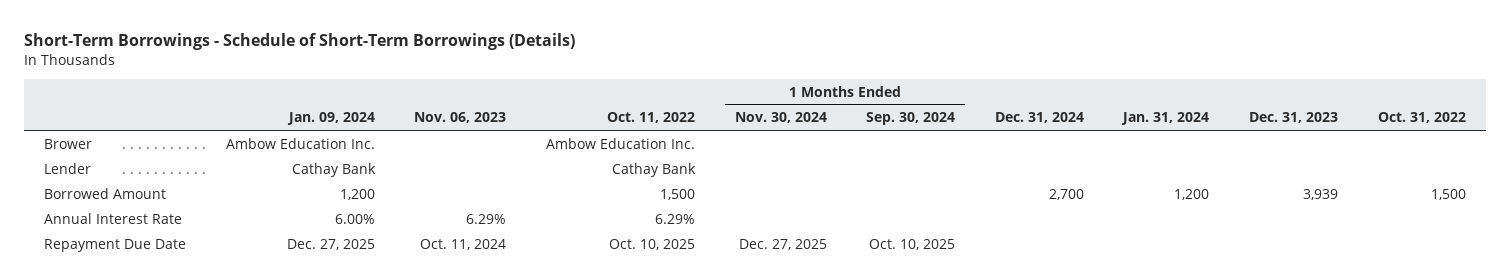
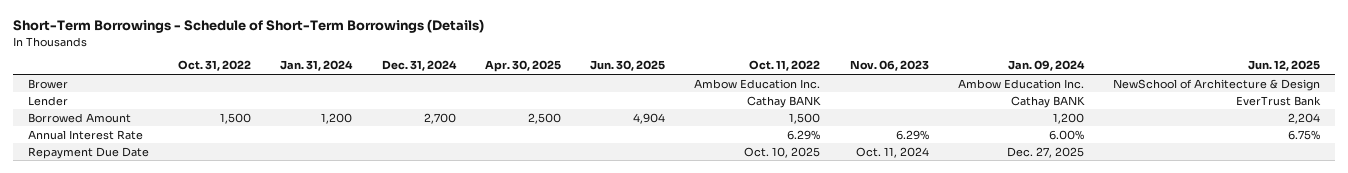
- | Jan. 09, 2024 | Nov. 06, 2023 | Oct. 11, 2022 | 1 Months Ended Nov. 30, 2024 | 1 Months Ended Sep. 30, 2024 | Dec. 31, 2024 | Jan. 31, 2024 | Dec. 31, 2023 | Oct. 31, 2022
+ | Oct. 31, 2022 | Jan. 31, 2024 | Dec. 31, 2024 | Apr. 30, 2025 | Jun. 30, 2025 | Oct. 11, 2022 | Nov. 06, 2023 | Jan. 09, 2024 | Jun. 12, 2025
- Lender | Cathay Bank | | Cathay Bank | | | | | |
+ Lender | | | | | | Cathay BANK | | Cathay BANK | EverTrust Bank

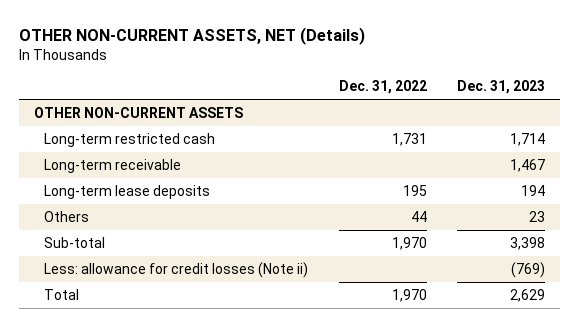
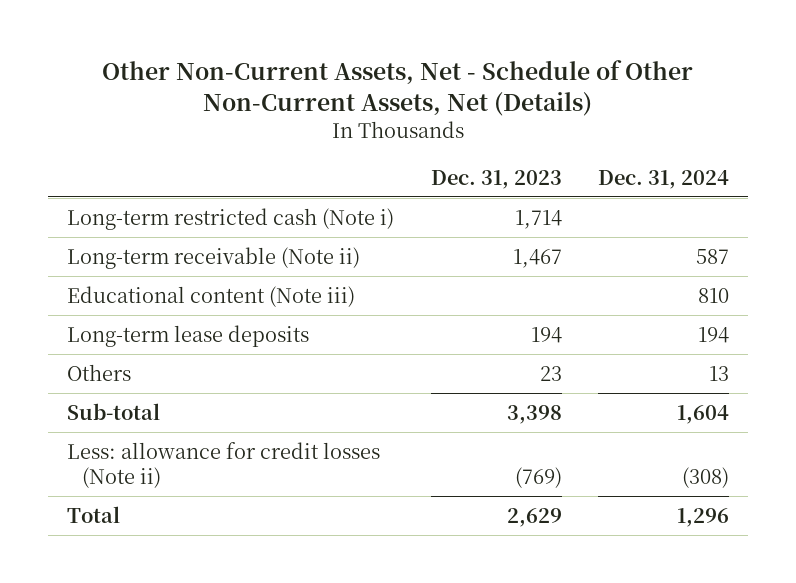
- OTHER NON-CURRENT ASSETS, NET (Details)
+ Other Non-Current Assets, Net - Schedule of Other Non-Current Assets, Net (Details)
- | Dec. 31, 2022 | Dec. 31, 2023
+ | Dec. 31, 2023 | Dec. 31, 2024
- OTHER NON-CURRENT ASSETS
- Long-term restricted cash | 1,731 | 1,714
- Long-term receivable | | 1,467
+ Long-term restricted cash (Note i) | 1,714 |
+ Long-term receivable (Note ii) | 1,467 | 587
+ Educational content (Note iii) | | 810

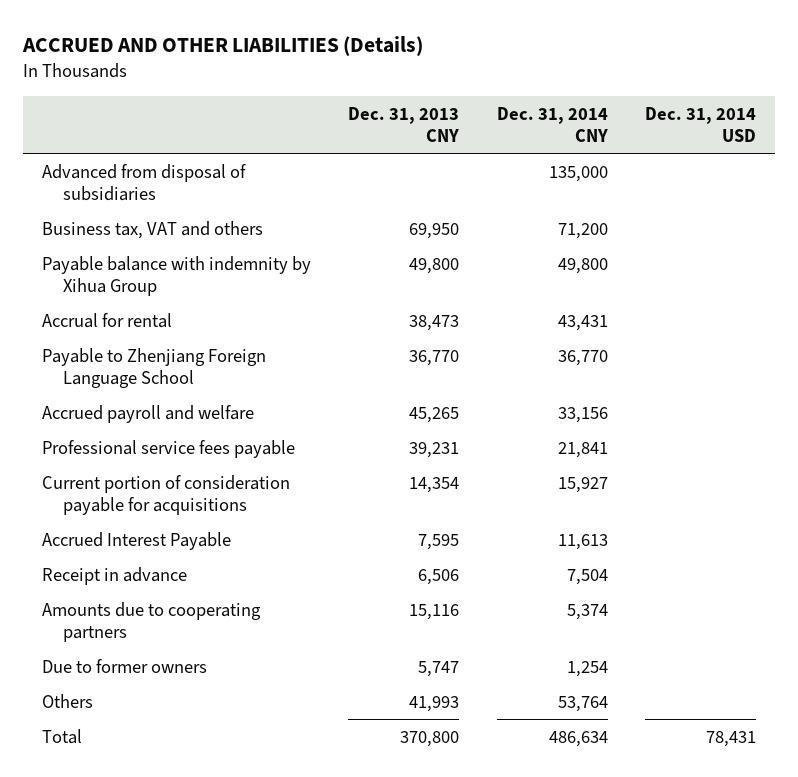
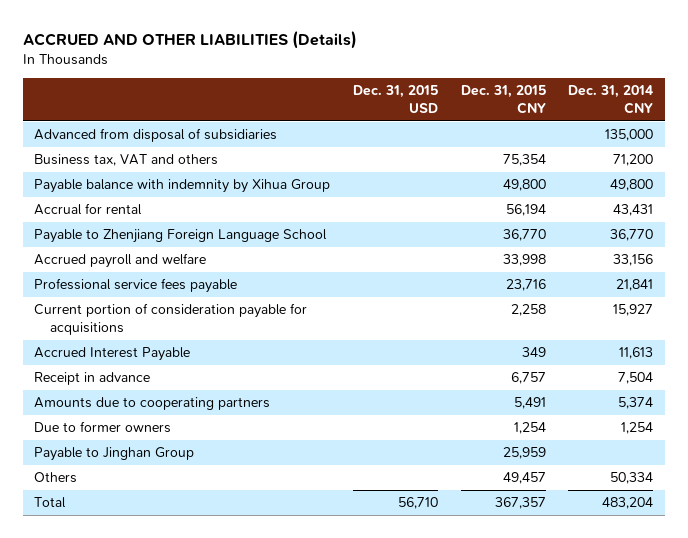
- | Dec. 31, 2013 CNY | Dec. 31, 2014 CNY | Dec. 31, 2014 USD
+ | Dec. 31, 2015 USD | Dec. 31, 2015 CNY | Dec. 31, 2014 CNY
- Others | 41,993 | 53,764 |
- Total | 370,800 | 486,634 | 78,431
+ Payable to Jinghan Group | | 25,959 |
+ Others | | 49,457 | 50,334
+ Total | 56,710 | 367,357 | 483,204

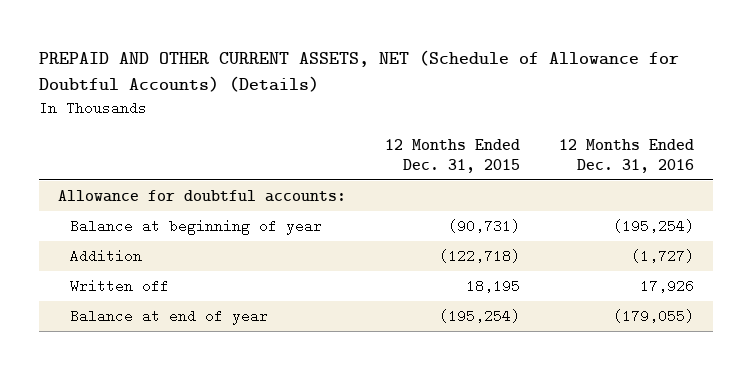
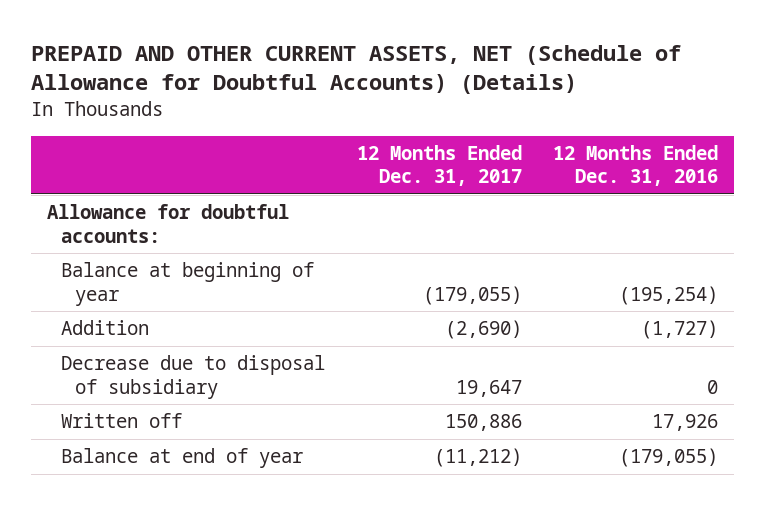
- | 12 Months Ended Dec. 31, 2015 | 12 Months Ended Dec. 31, 2016
+ | 12 Months Ended Dec. 31, 2017 | 12 Months Ended Dec. 31, 2016
+ Decrease due to disposal of subsidiary | 19,647 | 0

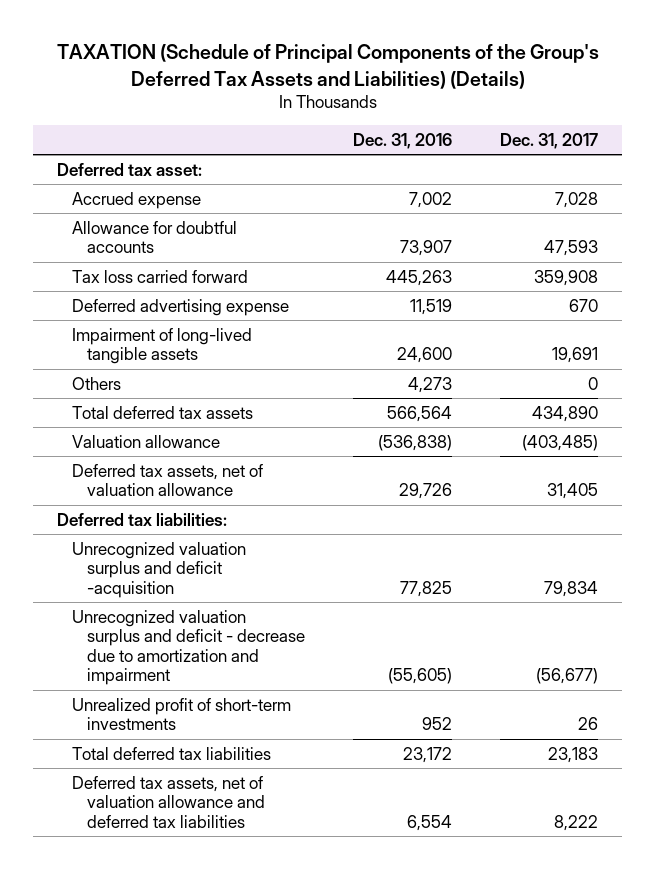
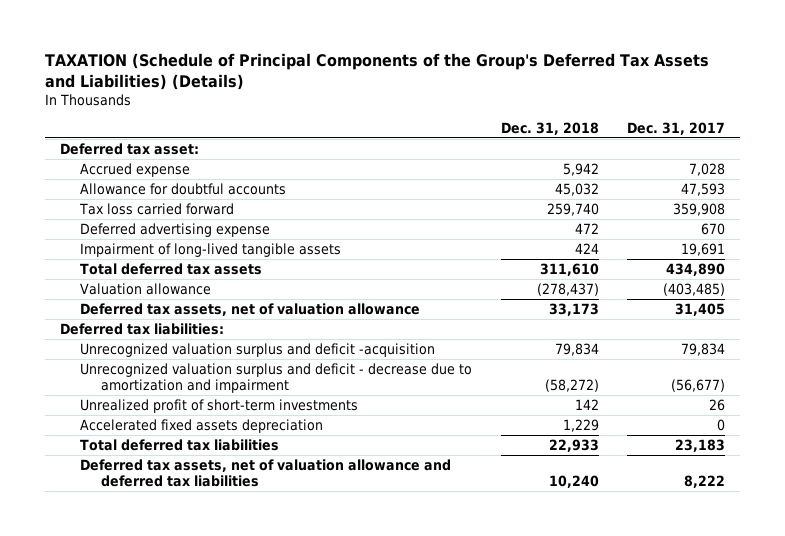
- | Dec. 31, 2016 | Dec. 31, 2017
+ | Dec. 31, 2018 | Dec. 31, 2017
- Others | 4,273 | 0
+ Accelerated fixed assets depreciation | 1,229 | 0

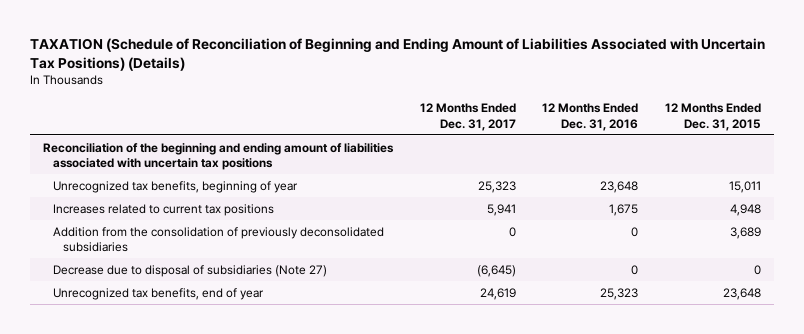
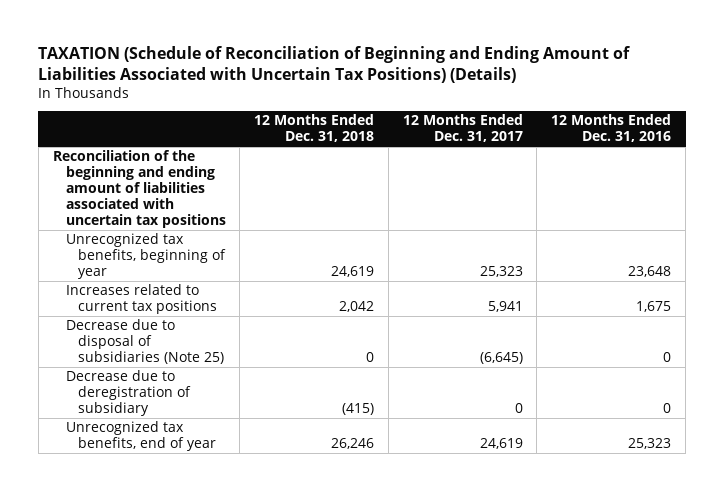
- | 12 Months Ended Dec. 31, 2017 | 12 Months Ended Dec. 31, 2016 | 12 Months Ended Dec. 31, 2015
+ | 12 Months Ended Dec. 31, 2018 | 12 Months Ended Dec. 31, 2017 | 12 Months Ended Dec. 31, 2016
- Addition from the consolidation of previously deconsolidated subsidiaries | 0 | 0 | 3,689
- Decrease due to disposal of subsidiaries (Note 27) | (6,645) | 0 | 0
+ Decrease due to disposal of subsidiaries (Note 25) | 0 | (6,645) | 0
+ Decrease due to deregistration of subsidiary | (415) | 0 | 0

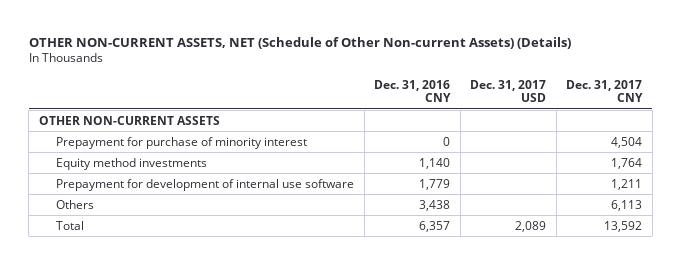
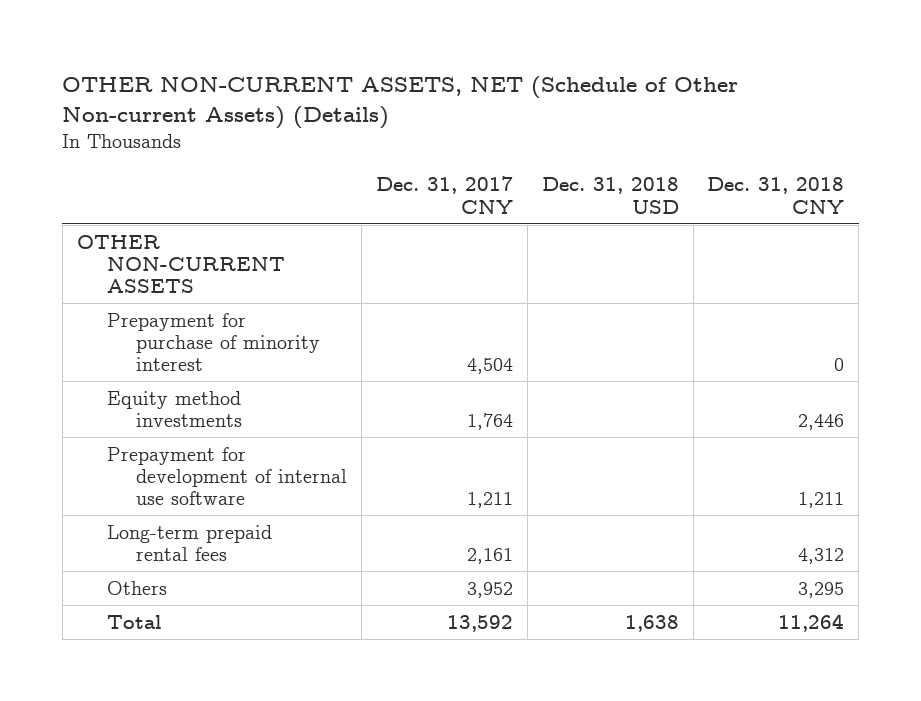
- | Dec. 31, 2016 CNY | Dec. 31, 2017 USD | Dec. 31, 2017 CNY
+ | Dec. 31, 2017 CNY | Dec. 31, 2018 USD | Dec. 31, 2018 CNY
- Others | 3,438 | | 6,113
+ Long-term prepaid rental fees | 2,161 | | 4,312
+ Others | 3,952 | | 3,295

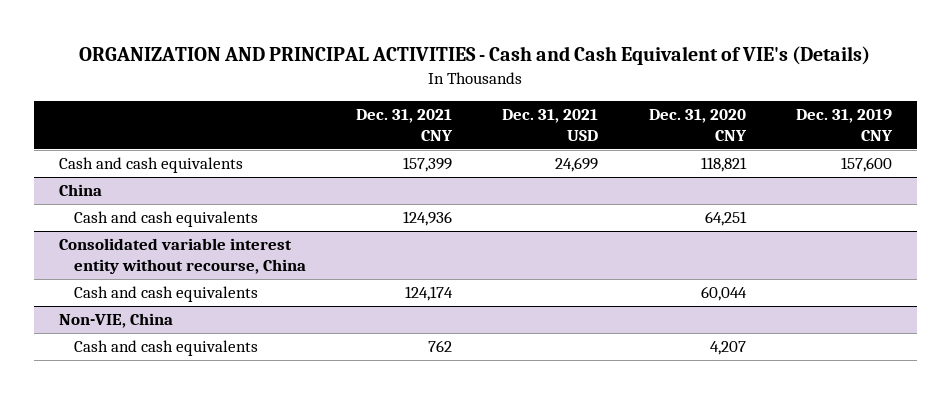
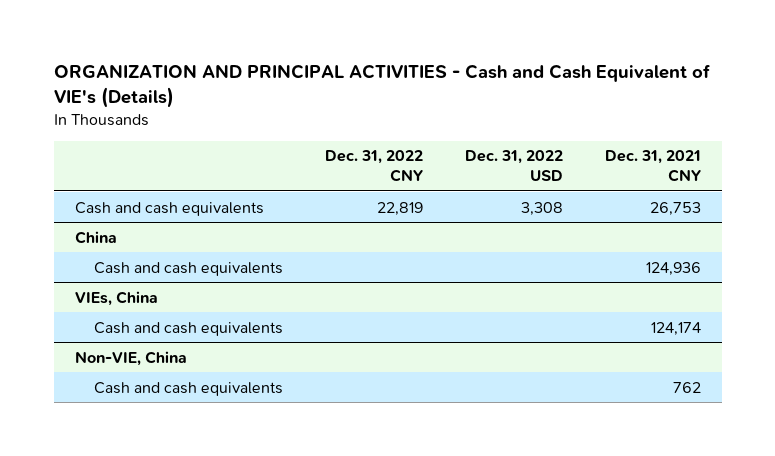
- | Dec. 31, 2021 CNY | Dec. 31, 2021 USD | Dec. 31, 2020 CNY | Dec. 31, 2019 CNY
+ | Dec. 31, 2022 CNY | Dec. 31, 2022 USD | Dec. 31, 2021 CNY
- Cash and cash equivalents | 157,399 | 24,699 | 118,821 | 157,600
+ Cash and cash equivalents | 22,819 | 3,308 | 26,753
- Consolidated variable interest entity without recourse, China
+ VIEs, China

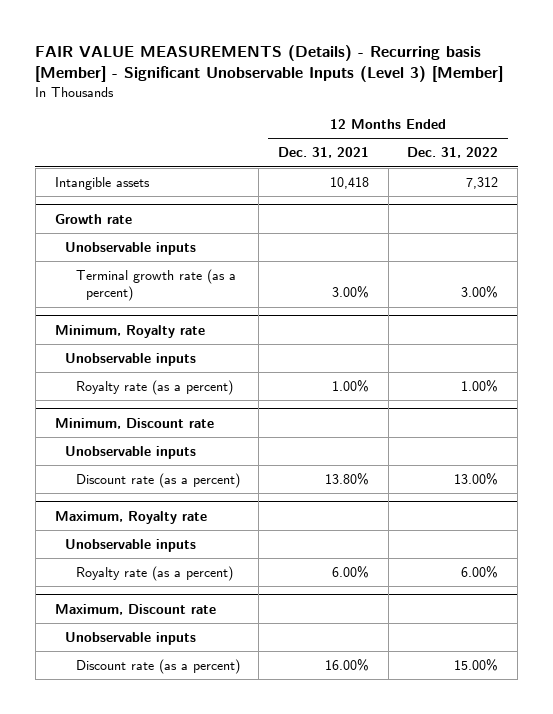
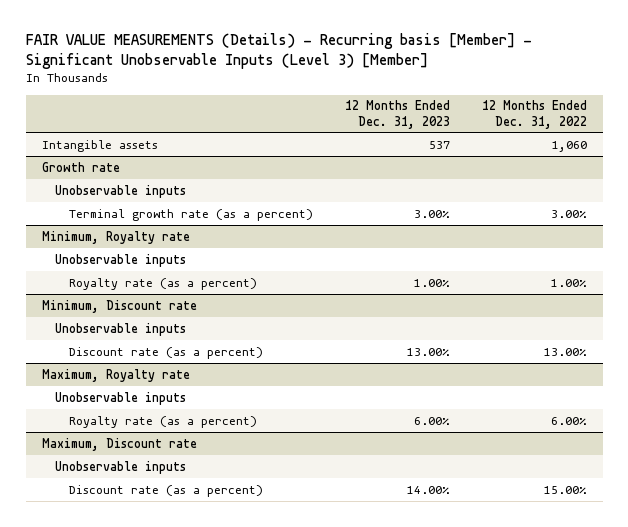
- | 12 Months Ended Dec. 31, 2021 | 12 Months Ended Dec. 31, 2022
+ | 12 Months Ended Dec. 31, 2023 | 12 Months Ended Dec. 31, 2022
- Intangible assets | 10,418 | 7,312
+ Intangible assets | 537 | 1,060

